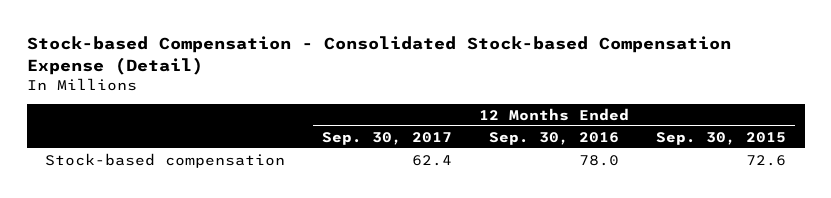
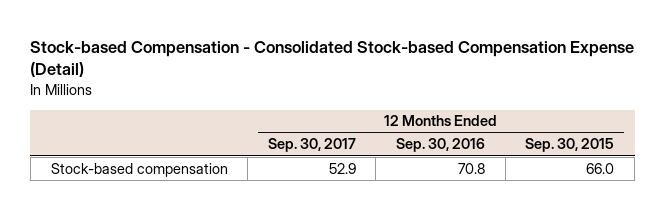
- Stock-based compensation | 62.4 | 78.0 | 72.6
+ Stock-based compensation | 52.9 | 70.8 | 66.0

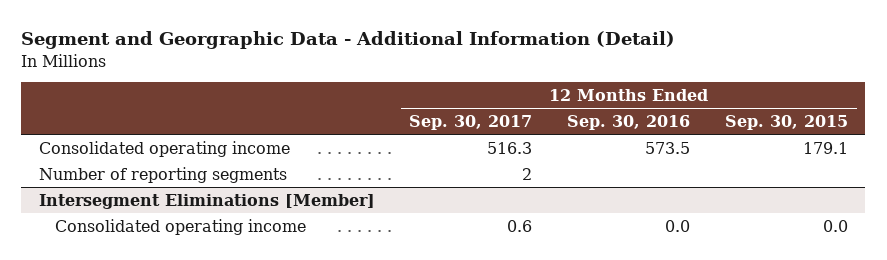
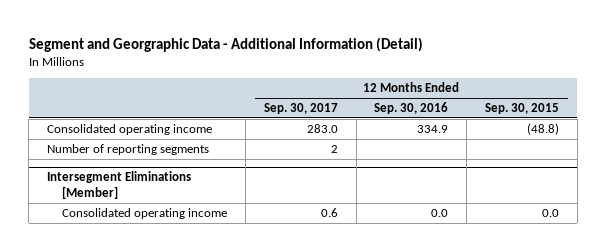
- Consolidated operating income | 516.3 | 573.5 | 179.1
+ Consolidated operating income | 283.0 | 334.9 | (48.8)

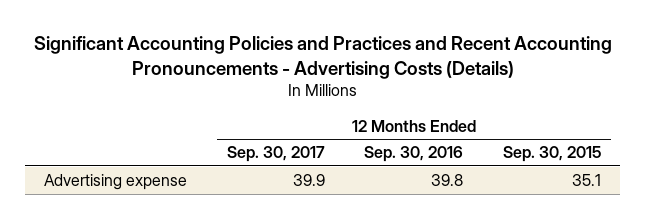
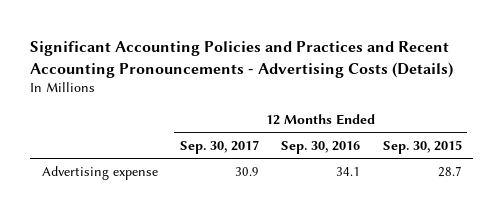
- Advertising expense | 39.9 | 39.8 | 35.1
+ Advertising expense | 30.9 | 34.1 | 28.7

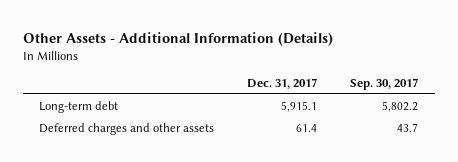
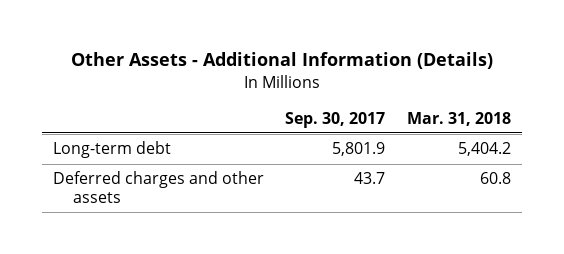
- | Dec. 31, 2017 | Sep. 30, 2017
+ | Sep. 30, 2017 | Mar. 31, 2018
- Long-term debt | 5,915.1 | 5,802.2
+ Long-term debt | 5,801.9 | 5,404.2

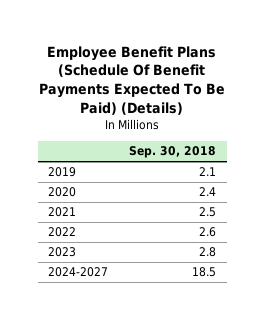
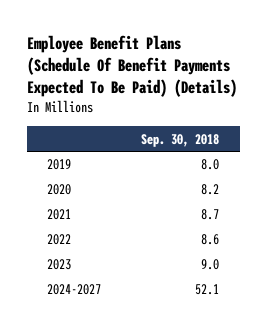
- 2019 | 2.1
- 2020 | 2.4
- 2021 | 2.5
- 2022 | 2.6
- 2023 | 2.8
- 2024-2027 | 18.5
+ 2019 | 8.0
+ 2020 | 8.2
+ 2021 | 8.7
+ 2022 | 8.6
+ 2023 | 9.0
+ 2024-2027 | 52.1

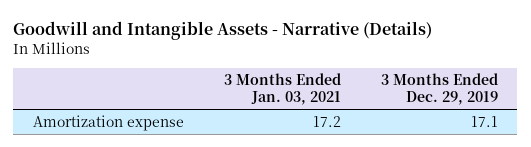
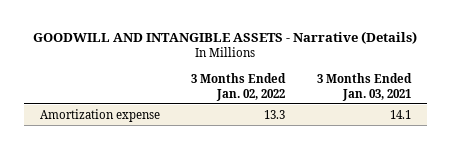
- Goodwill and Intangible Assets - Narrative (Details)
+ GOODWILL AND INTANGIBLE ASSETS - Narrative (Details)
- | 3 Months Ended Jan. 03, 2021 | 3 Months Ended Dec. 29, 2019
+ | 3 Months Ended Jan. 02, 2022 | 3 Months Ended Jan. 03, 2021
- Amortization expense | 17.2 | 17.1
+ Amortization expense | 13.3 | 14.1

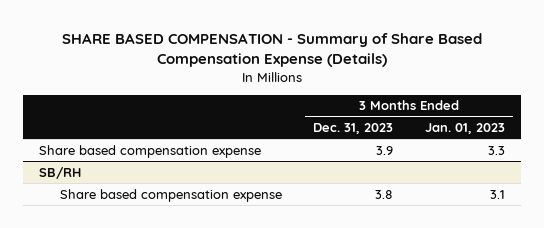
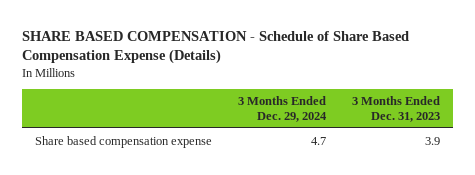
- SHARE BASED COMPENSATION - Summary of Share Based Compensation Expense (Details)
+ SHARE BASED COMPENSATION - Schedule of Share Based Compensation Expense (Details)
- | 3 Months Ended Dec. 31, 2023 | 3 Months Ended Jan. 01, 2023
+ | 3 Months Ended Dec. 29, 2024 | 3 Months Ended Dec. 31, 2023
- SB/RH
- Share based compensation expense | 3.8 | 3.1

